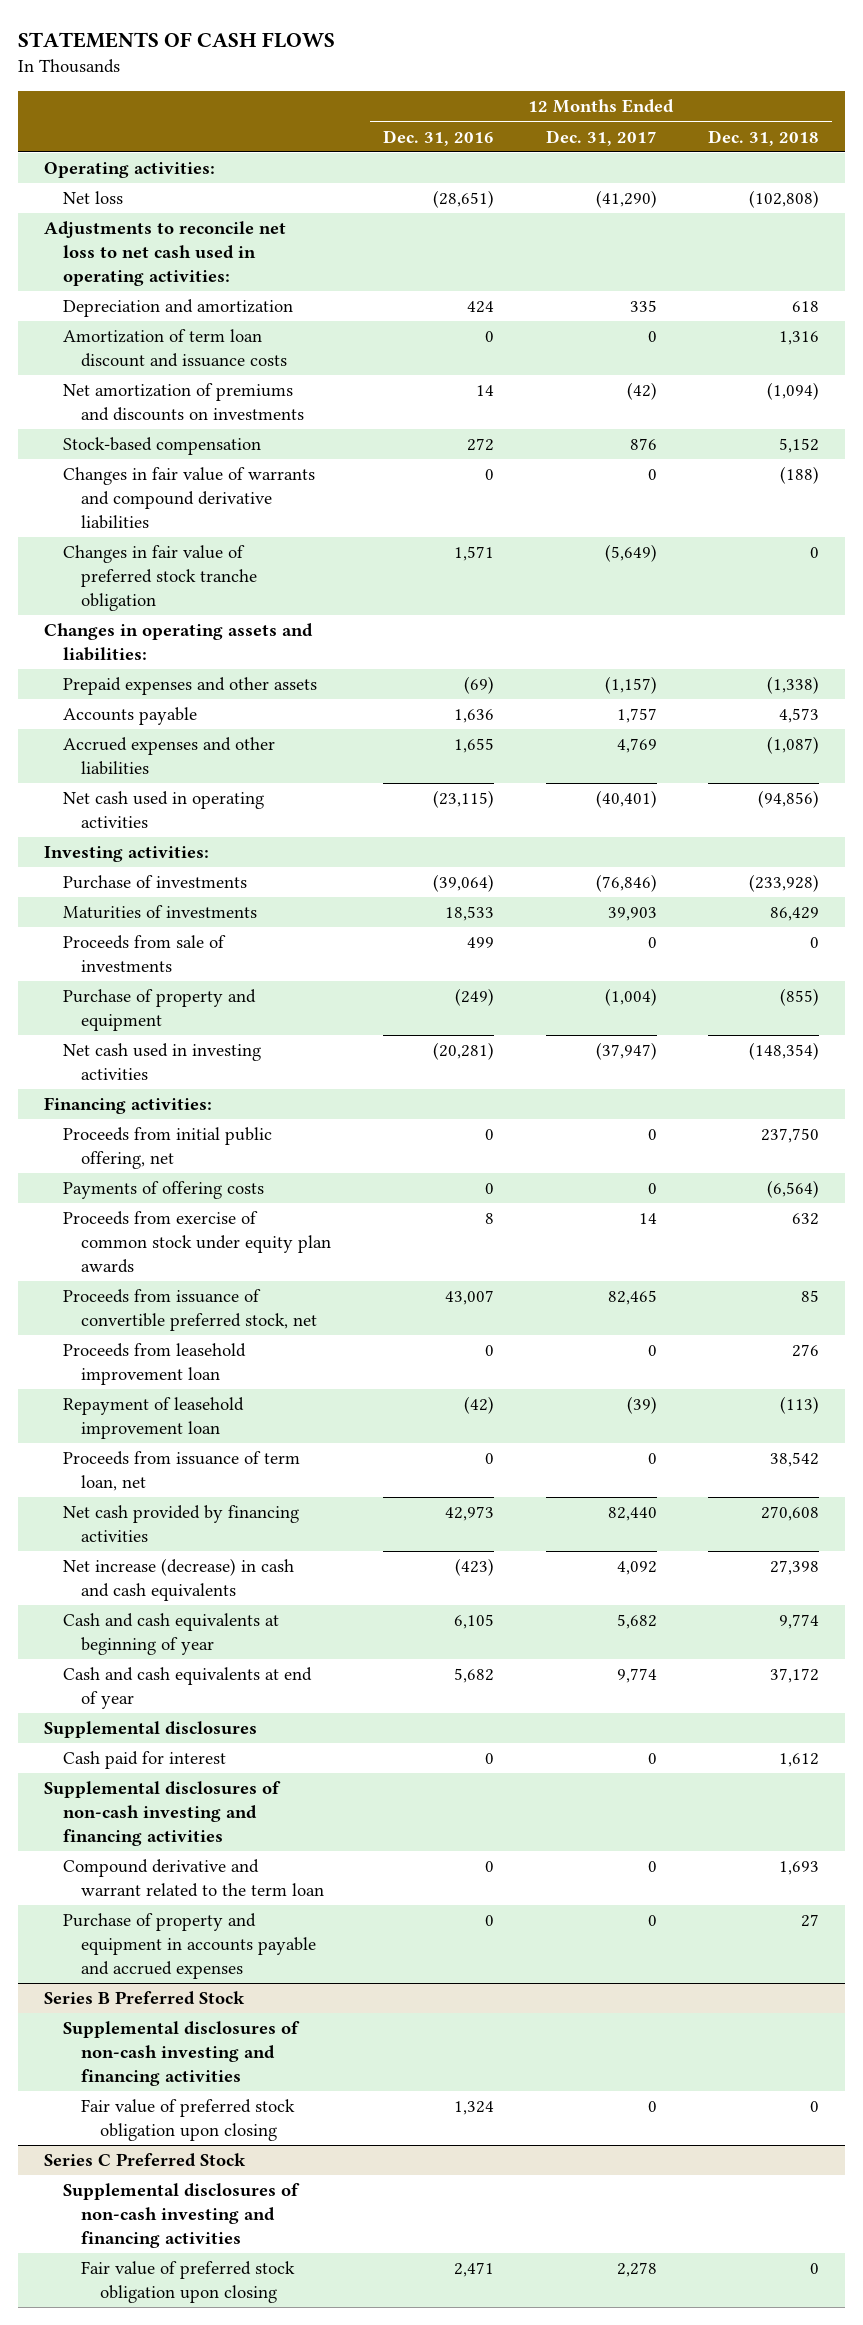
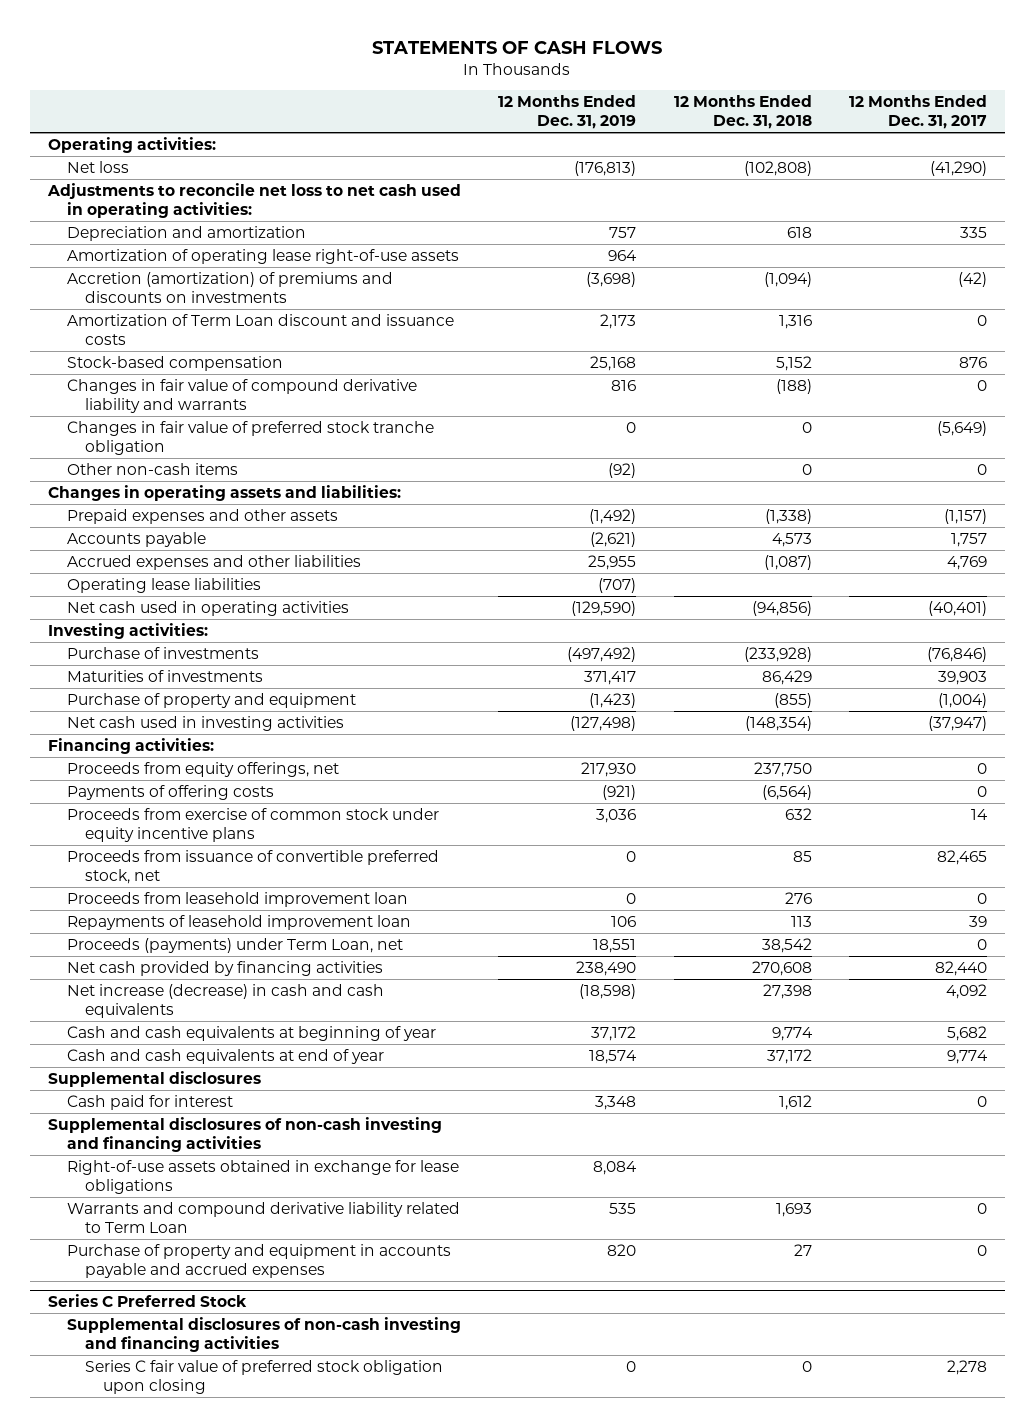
- | 12 Months Ended Dec. 31, 2016 | 12 Months Ended Dec. 31, 2017 | 12 Months Ended Dec. 31, 2018
+ | 12 Months Ended Dec. 31, 2019 | 12 Months Ended Dec. 31, 2018 | 12 Months Ended Dec. 31, 2017
- Amortization of term loan discount and issuance costs | 0 | 0 | 1,316
- Net amortization of premiums and discounts on investments | 14 | (42) | (1,094)
+ Amortization of operating lease right-of-use assets | 964 | |
+ Accretion (amortization) of premiums and discounts on investments | (3,698) | (1,094) | (42)
+ Amortization of Term Loan discount and issuance costs | 2,173 | 1,316 | 0
- Changes in fair value of warrants and compound derivative liabilities | 0 | 0 | (188)
+ Changes in fair value of compound derivative liability and warrants | 816 | (188) | 0
+ Other non-cash items | (92) | 0 | 0
+ Operating lease liabilities | (707) | |
- Proceeds from sale of investments | 499 | 0 | 0
- Proceeds from initial public offering, net | 0 | 0 | 237,750
+ Proceeds from equity offerings, net | 217,930 | 237,750 | 0
- Proceeds from exercise of common stock under equity plan awards | 8 | 14 | 632
+ Proceeds from exercise of common stock under equity incentive plans | 3,036 | 632 | 14
- Repayment of leasehold improvement loan | (42) | (39) | (113)
- Proceeds from issuance of term loan, net | 0 | 0 | 38,542
+ Repayments of leasehold improvement loan | 106 | 113 | 39
+ Proceeds (payments) under Term Loan, net | 18,551 | 38,542 | 0
- Compound derivative and warrant related to the term loan | 0 | 0 | 1,693
+ Right-of-use assets obtained in exchange for lease obligations | 8,084 | |
+ Warrants and compound derivative liability related to Term Loan | 535 | 1,693 | 0
- Series B Preferred Stock
- Supplemental disclosures of non-cash investing and financing activities
- Fair value of preferred stock obligation upon closing | 1,324 | 0 | 0
@ Series C Preferred Stock
- Fair value of preferred stock obligation upon closing | 2,471 | 2,278 | 0
+ Series C fair value of preferred stock obligation upon closing | 0 | 0 | 2,278

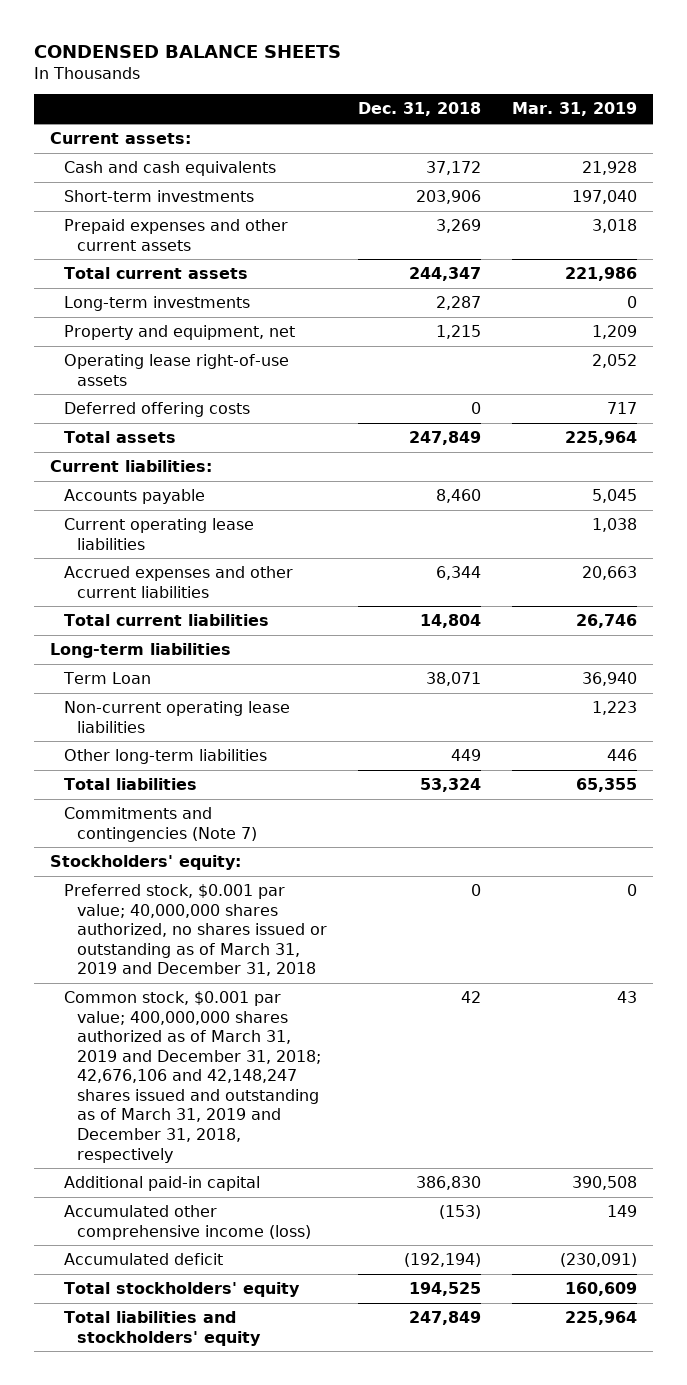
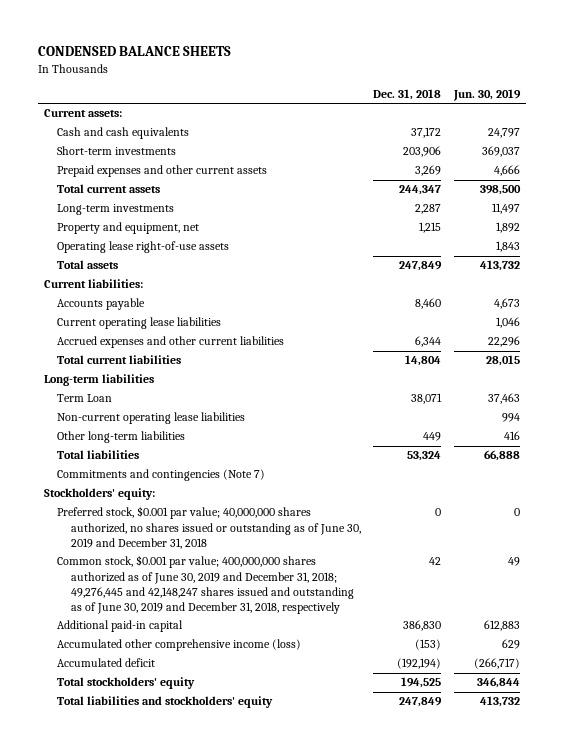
- | Dec. 31, 2018 | Mar. 31, 2019
+ | Dec. 31, 2018 | Jun. 30, 2019
- Deferred offering costs | 0 | 717
- Preferred stock, $0.001 par value; 40,000,000 shares authorized, no shares issued or outstanding as of March 31, 2019 and December 31, 2018 | 0 | 0
- Common stock, $0.001 par value; 400,000,000 shares authorized as of March 31, 2019 and December 31, 2018; 42,676,106 and 42,148,247 shares issued and outstanding as of March 31, 2019 and December 31, 2018, respectively | 42 | 43
+ Preferred stock, $0.001 par value; 40,000,000 shares authorized, no shares issued or outstanding as of June 30, 2019 and December 31, 2018 | 0 | 0
+ Common stock, $0.001 par value; 400,000,000 shares authorized as of June 30, 2019 and December 31, 2018; 49,276,445 and 42,148,247 shares issued and outstanding as of June 30, 2019 and December 31, 2018, respectively | 42 | 49

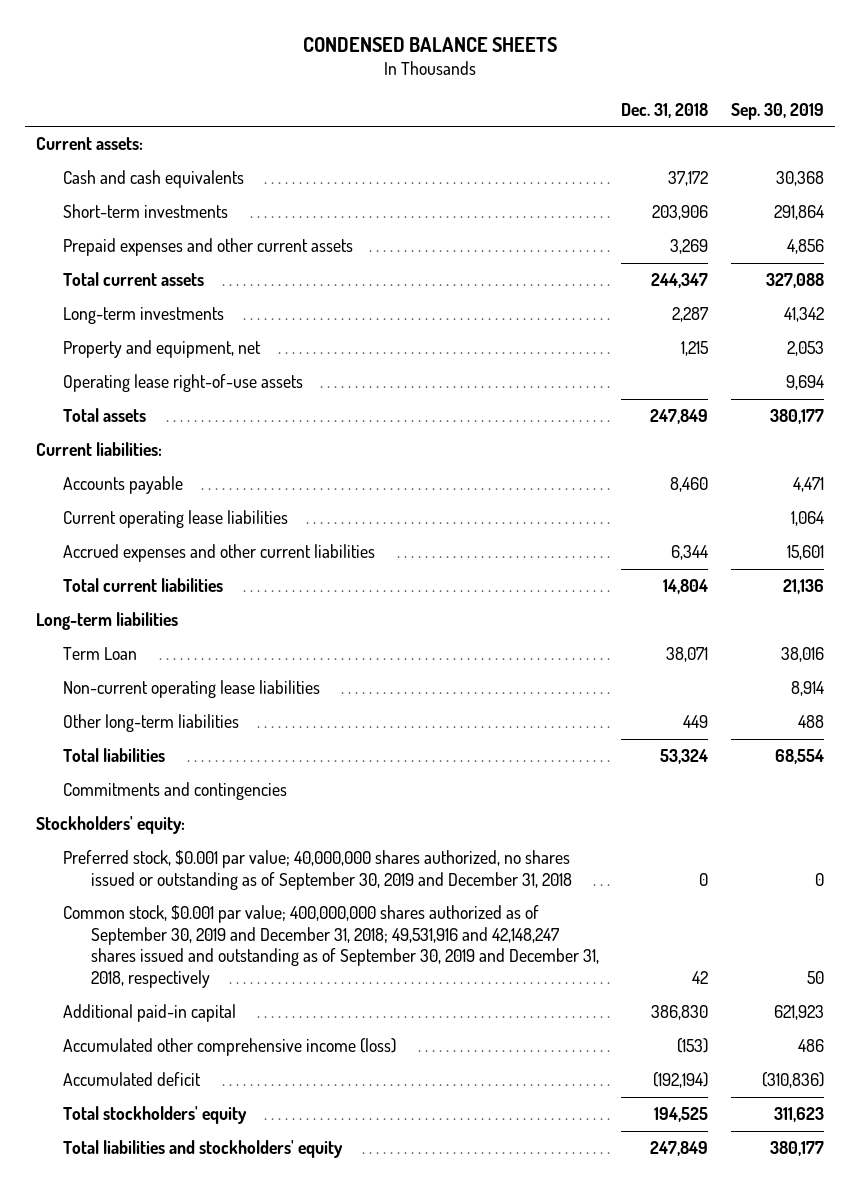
- | Dec. 31, 2018 | Jun. 30, 2019
+ | Dec. 31, 2018 | Sep. 30, 2019
- Commitments and contingencies (Note 7)
+ Commitments and contingencies
- Preferred stock, $0.001 par value; 40,000,000 shares authorized, no shares issued or outstanding as of June 30, 2019 and December 31, 2018 | 0 | 0
- Common stock, $0.001 par value; 400,000,000 shares authorized as of June 30, 2019 and December 31, 2018; 49,276,445 and 42,148,247 shares issued and outstanding as of June 30, 2019 and December 31, 2018, respectively | 42 | 49
+ Preferred stock, $0.001 par value; 40,000,000 shares authorized, no shares issued or outstanding as of September 30, 2019 and December 31, 2018 | 0 | 0
+ Common stock, $0.001 par value; 400,000,000 shares authorized as of September 30, 2019 and December 31, 2018; 49,531,916 and 42,148,247 shares issued and outstanding as of September 30, 2019 and December 31, 2018, respectively | 42 | 50

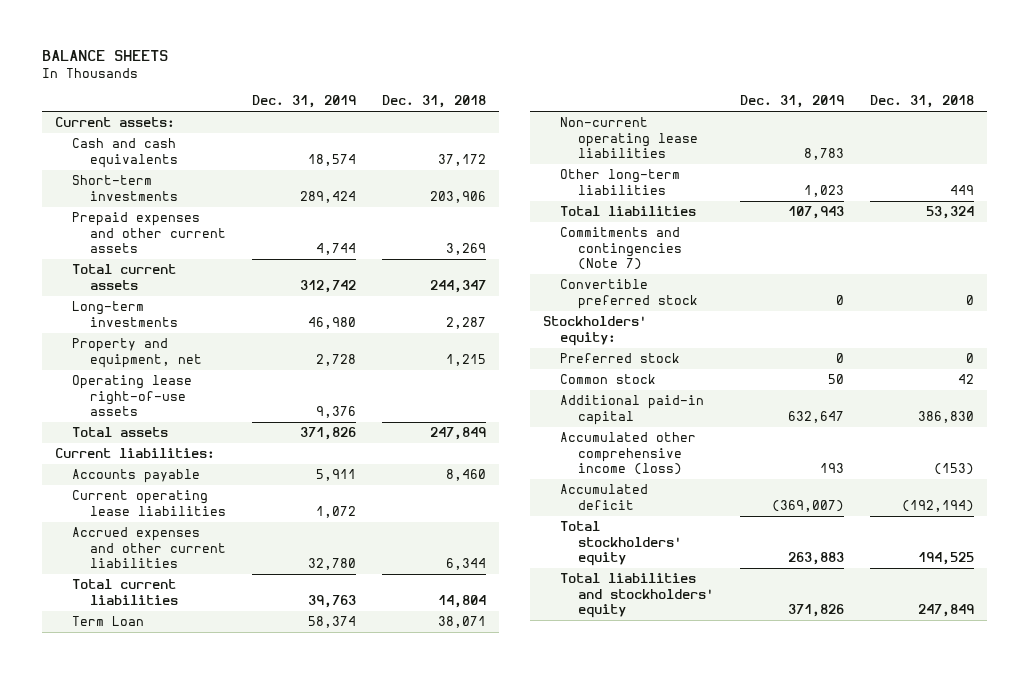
- CONDENSED BALANCE SHEETS
+ BALANCE SHEETS
- | Dec. 31, 2018 | Sep. 30, 2019
+ | Dec. 31, 2019 | Dec. 31, 2018
- Long-term liabilities
- Commitments and contingencies
+ Commitments and contingencies (Note 7)
+ Convertible preferred stock | 0 | 0
- Preferred stock, $0.001 par value; 40,000,000 shares authorized, no shares issued or outstanding as of September 30, 2019 and December 31, 2018 | 0 | 0
- Common stock, $0.001 par value; 400,000,000 shares authorized as of September 30, 2019 and December 31, 2018; 49,531,916 and 42,148,247 shares issued and outstanding as of September 30, 2019 and December 31, 2018, respectively | 42 | 50
+ Preferred stock | 0 | 0
+ Common stock | 50 | 42

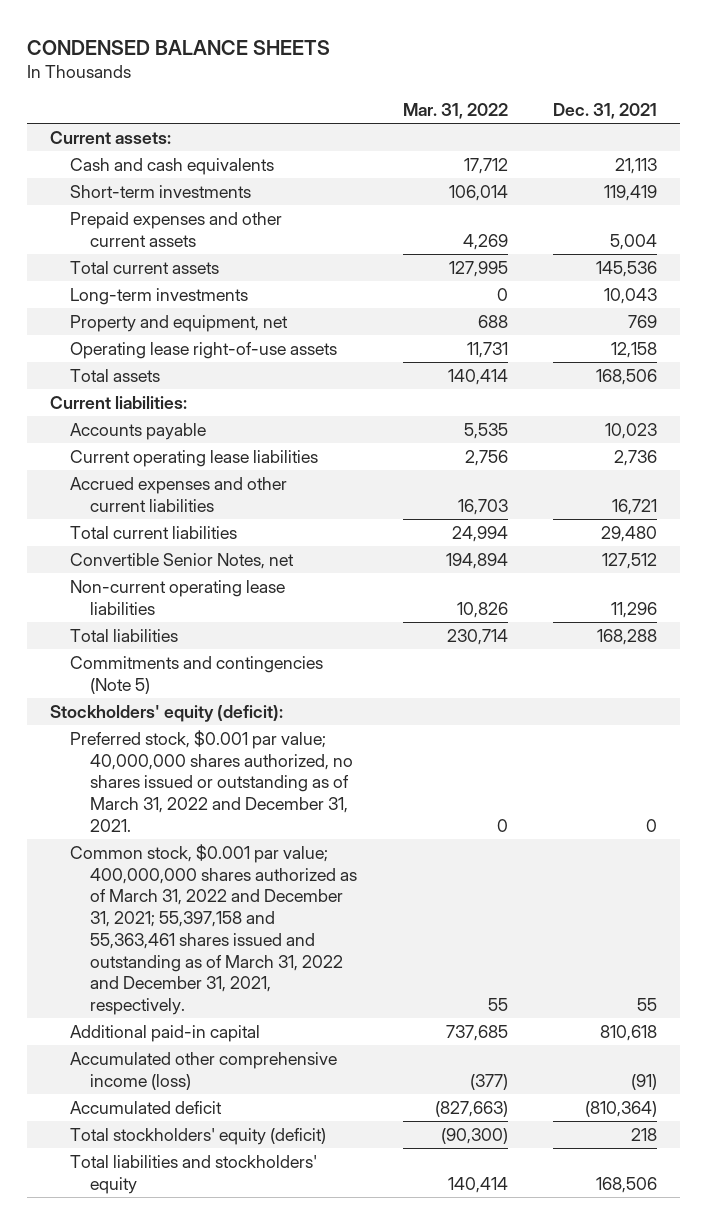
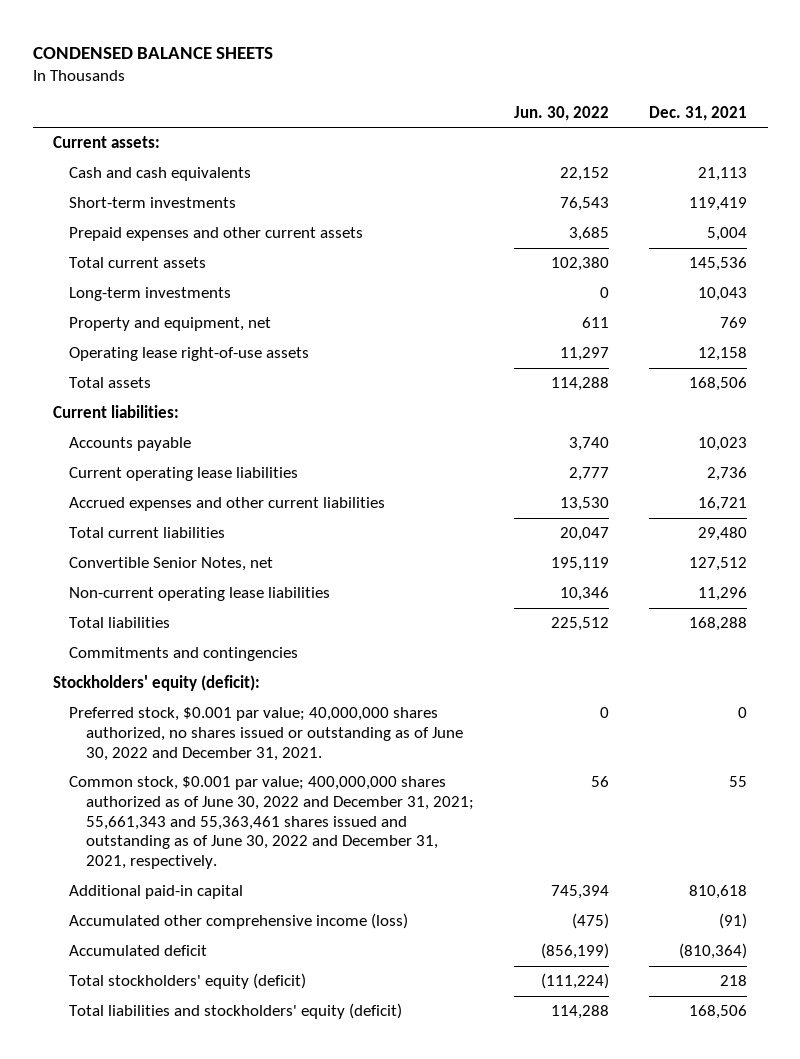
- | Mar. 31, 2022 | Dec. 31, 2021
+ | Jun. 30, 2022 | Dec. 31, 2021
- Commitments and contingencies (Note 5)
+ Commitments and contingencies
- Preferred stock, $0.001 par value; 40,000,000 shares authorized, no shares issued or outstanding as of March 31, 2022 and December 31, 2021. | 0 | 0
- Common stock, $0.001 par value; 400,000,000 shares authorized as of March 31, 2022 and December 31, 2021; 55,397,158 and 55,363,461 shares issued and outstanding as of March 31, 2022 and December 31, 2021, respectively. | 55 | 55
+ Preferred stock, $0.001 par value; 40,000,000 shares authorized, no shares issued or outstanding as of June 30, 2022 and December 31, 2021. | 0 | 0
+ Common stock, $0.001 par value; 400,000,000 shares authorized as of June 30, 2022 and December 31, 2021; 55,661,343 and 55,363,461 shares issued and outstanding as of June 30, 2022 and December 31, 2021, respectively. | 56 | 55
- Total liabilities and stockholders' equity | 140,414 | 168,506
+ Total liabilities and stockholders' equity (deficit) | 114,288 | 168,506

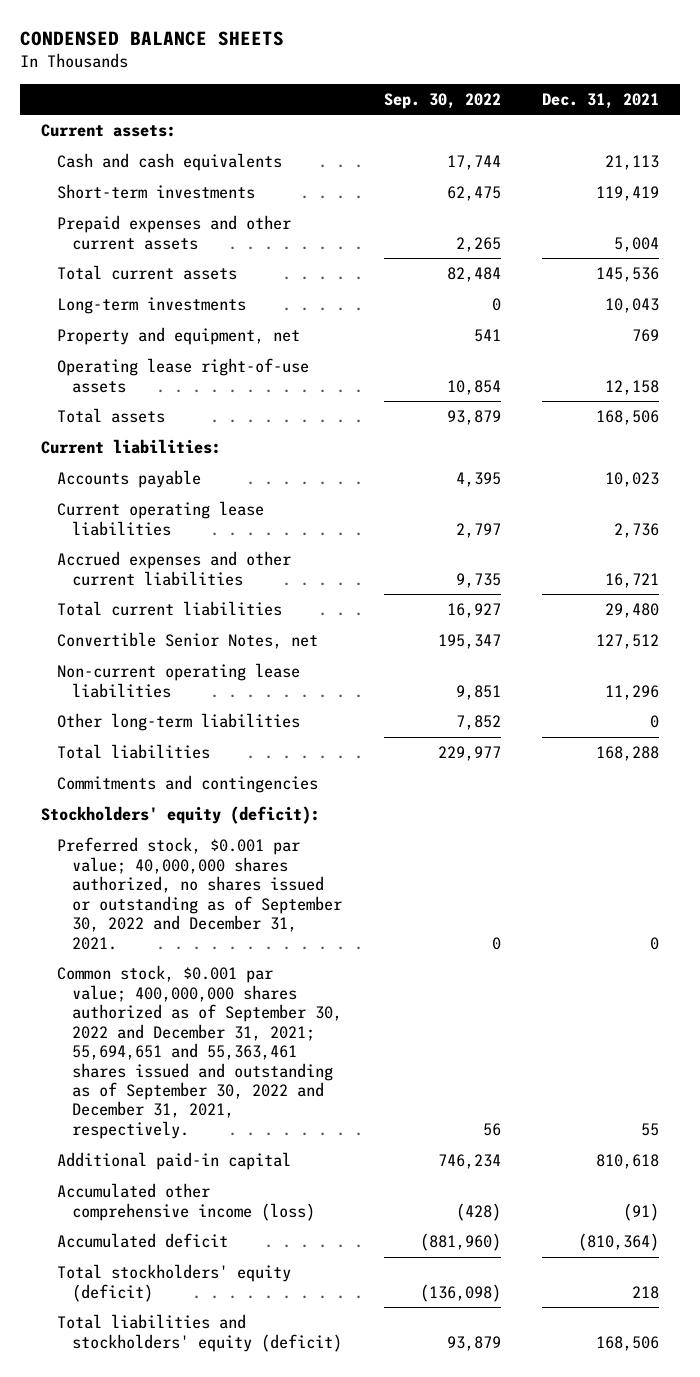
- | Jun. 30, 2022 | Dec. 31, 2021
+ | Sep. 30, 2022 | Dec. 31, 2021
+ Other long-term liabilities | 7,852 | 0
- Preferred stock, $0.001 par value; 40,000,000 shares authorized, no shares issued or outstanding as of June 30, 2022 and December 31, 2021. | 0 | 0
- Common stock, $0.001 par value; 400,000,000 shares authorized as of June 30, 2022 and December 31, 2021; 55,661,343 and 55,363,461 shares issued and outstanding as of June 30, 2022 and December 31, 2021, respectively. | 56 | 55
+ Preferred stock, $0.001 par value; 40,000,000 shares authorized, no shares issued or outstanding as of September 30, 2022 and December 31, 2021. | 0 | 0
+ Common stock, $0.001 par value; 400,000,000 shares authorized as of September 30, 2022 and December 31, 2021; 55,694,651 and 55,363,461 shares issued and outstanding as of September 30, 2022 and December 31, 2021, respectively. | 56 | 55

